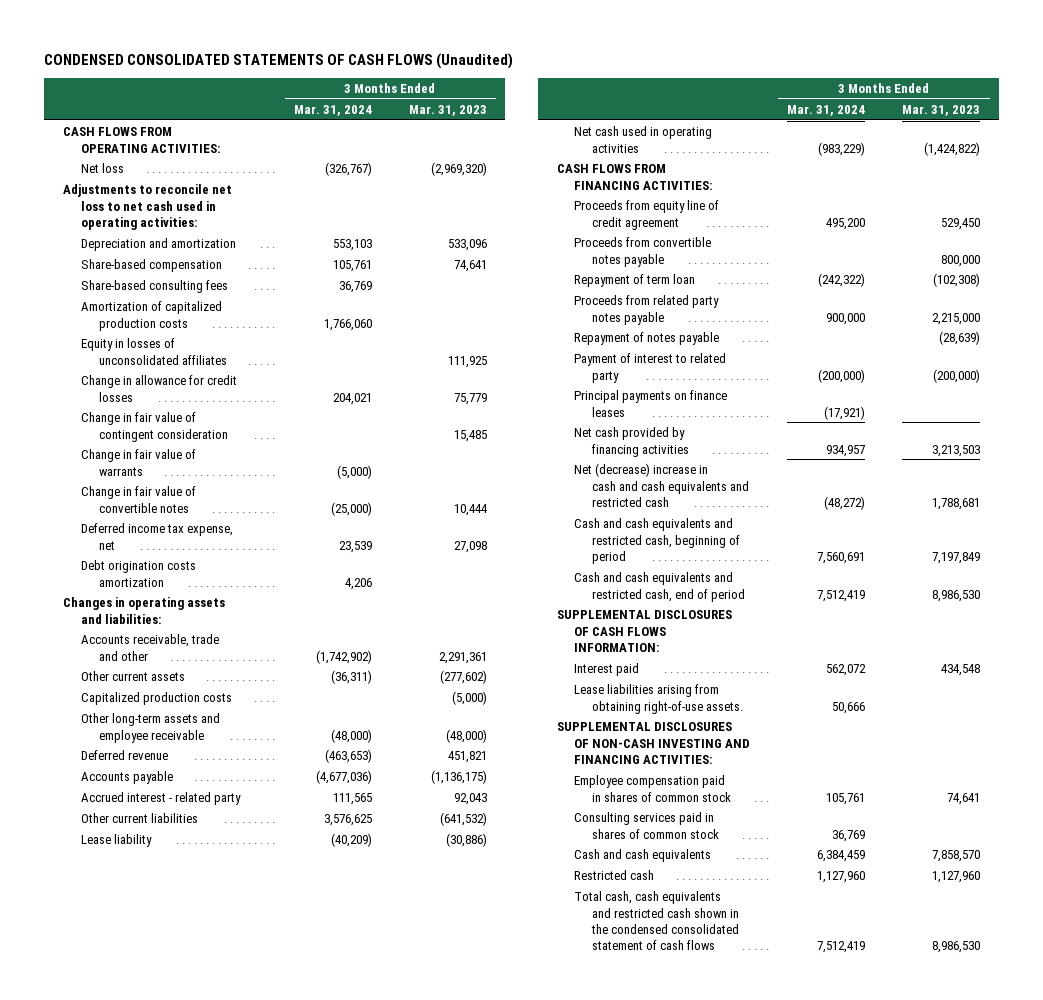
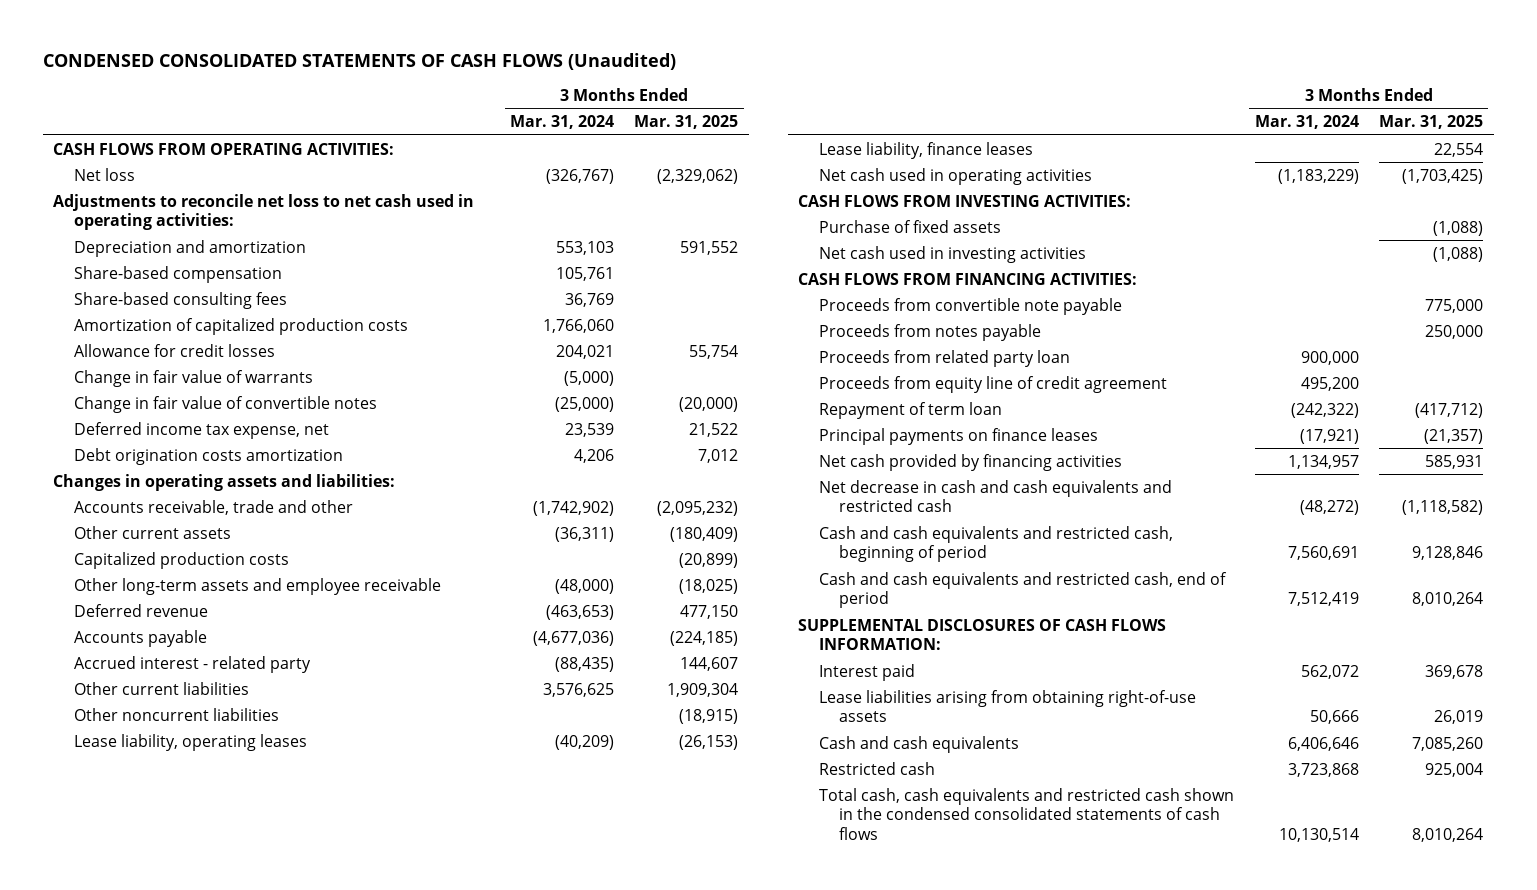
- | 3 Months Ended Mar. 31, 2024 | 3 Months Ended Mar. 31, 2023
+ | 3 Months Ended Mar. 31, 2024 | 3 Months Ended Mar. 31, 2025
- Equity in losses of unconsolidated affiliates | | 111,925
- Change in allowance for credit losses | 204,021 | 75,779
- Change in fair value of contingent consideration | | 15,485
+ Allowance for credit losses | 204,021 | 55,754
- Accrued interest - related party | 111,565 | 92,043
+ Accrued interest - related party | (88,435) | 144,607
- Lease liability | (40,209) | (30,886)
- Net cash used in operating activities | (983,229) | (1,424,822)
+ Other noncurrent liabilities | | (18,915)
+ Lease liability, operating leases | (40,209) | (26,153)
+ Lease liability, finance leases | | 22,554
+ Net cash used in operating activities | (1,183,229) | (1,703,425)
+ CASH FLOWS FROM INVESTING ACTIVITIES:
+ Purchase of fixed assets | | (1,088)
+ Net cash used in investing activities | | (1,088)
+ Proceeds from convertible note payable | | 775,000
+ Proceeds from notes payable | | 250,000
+ Proceeds from related party loan | 900,000 |
- Proceeds from convertible notes payable | | 800,000
- Proceeds from related party notes payable | 900,000 | 2,215,000
- Repayment of notes payable | | (28,639)
- Payment of interest to related party | (200,000) | (200,000)
- Net cash provided by financing activities | 934,957 | 3,213,503
- Net (decrease) increase in cash and cash equivalents and restricted cash | (48,272) | 1,788,681
+ Net cash provided by financing activities | 1,134,957 | 585,931
+ Net decrease in cash and cash equivalents and restricted cash | (48,272) | (1,118,582)
- Lease liabilities arising from obtaining right-of-use assets. | 50,666 |
- SUPPLEMENTAL DISCLOSURES OF NON-CASH INVESTING AND FINANCING ACTIVITIES:
- Employee compensation paid in shares of common stock | 105,761 | 74,641
- Consulting services paid in shares of common stock | 36,769 |
- Cash and cash equivalents | 6,384,459 | 7,858,570
- Restricted cash | 1,127,960 | 1,127,960
- Total cash, cash equivalents and restricted cash shown in the condensed consolidated statement of cash flows | 7,512,419 | 8,986,530
+ Lease liabilities arising from obtaining right-of-use assets | 50,666 | 26,019
+ Cash and cash equivalents | 6,406,646 | 7,085,260
+ Restricted cash | 3,723,868 | 925,004
+ Total cash, cash equivalents and restricted cash shown in the condensed consolidated statements of cash flows | 10,130,514 | 8,010,264

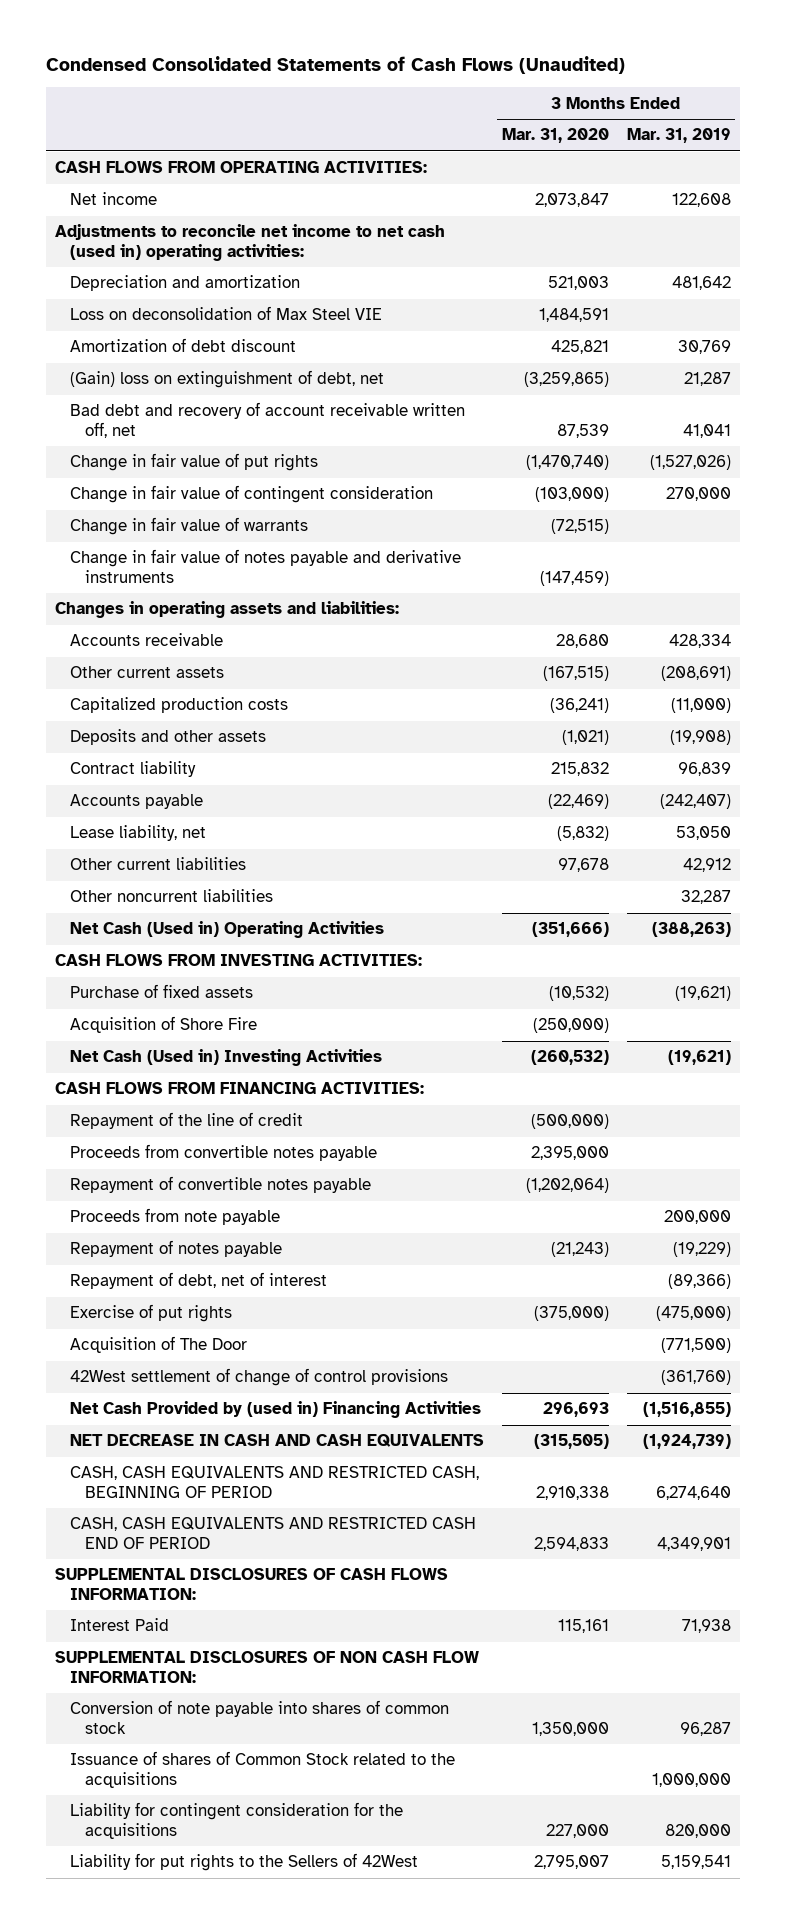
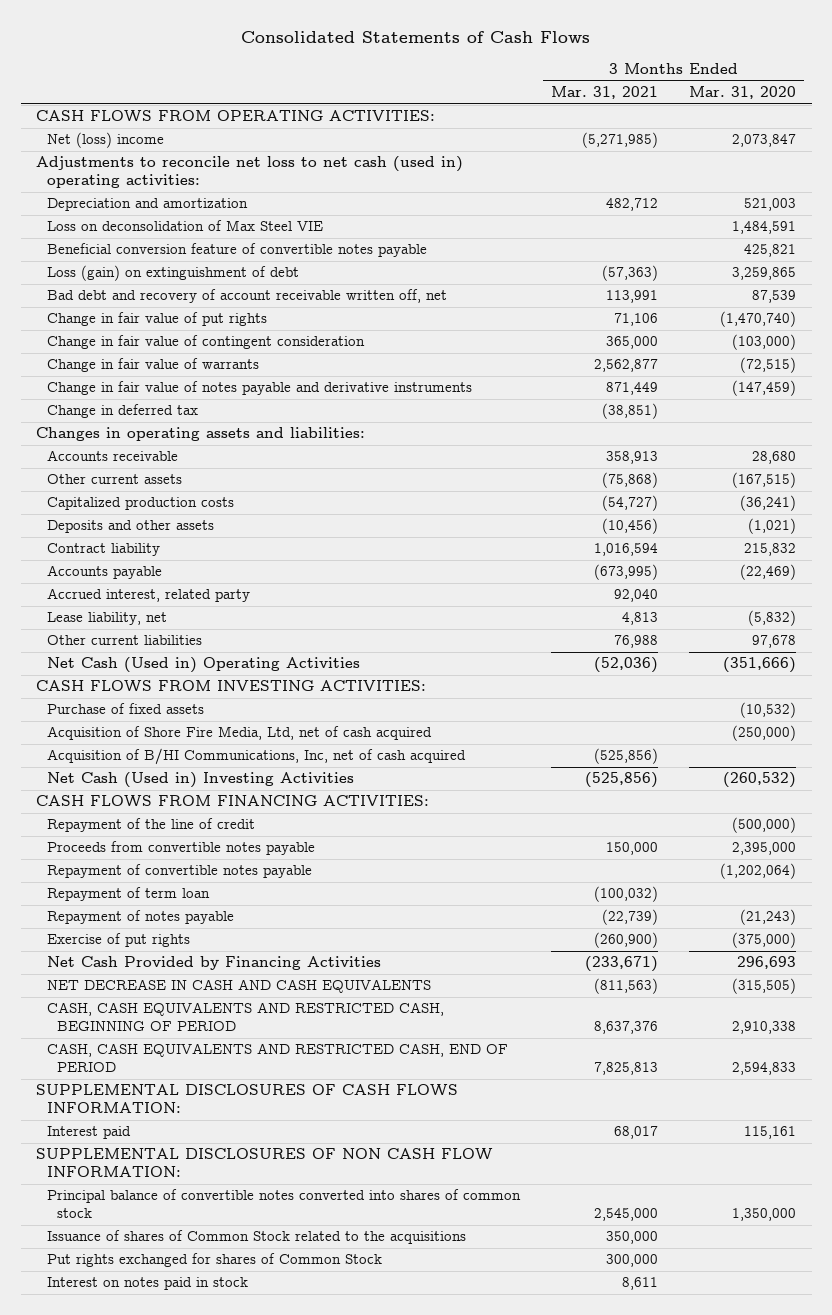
- Condensed Consolidated Statements of Cash Flows (Unaudited)
+ Consolidated Statements of Cash Flows
- | 3 Months Ended Mar. 31, 2020 | 3 Months Ended Mar. 31, 2019
+ | 3 Months Ended Mar. 31, 2021 | 3 Months Ended Mar. 31, 2020
- Net income | 2,073,847 | 122,608
- Adjustments to reconcile net income to net cash (used in) operating activities:
+ Net (loss) income | (5,271,985) | 2,073,847
+ Adjustments to reconcile net loss to net cash (used in) operating activities:
- Amortization of debt discount | 425,821 | 30,769
- (Gain) loss on extinguishment of debt, net | (3,259,865) | 21,287
+ Beneficial conversion feature of convertible notes payable | | 425,821
+ Loss (gain) on extinguishment of debt | (57,363) | 3,259,865
+ Change in deferred tax | (38,851) |
+ Accrued interest, related party | 92,040 |
- Other noncurrent liabilities | | 32,287
- Acquisition of Shore Fire | (250,000) |
+ Acquisition of Shore Fire Media, Ltd, net of cash acquired | | (250,000)
+ Acquisition of B/HI Communications, Inc, net of cash acquired | (525,856) |
- Proceeds from note payable | | 200,000
+ Repayment of term loan | (100,032) |
- Repayment of debt, net of interest | | (89,366)
- Acquisition of The Door | | (771,500)
- 42West settlement of change of control provisions | | (361,760)
- Net Cash Provided by (used in) Financing Activities | 296,693 | (1,516,855)
+ Net Cash Provided by Financing Activities | (233,671) | 296,693
- CASH, CASH EQUIVALENTS AND RESTRICTED CASH END OF PERIOD | 2,594,833 | 4,349,901
+ CASH, CASH EQUIVALENTS AND RESTRICTED CASH, END OF PERIOD | 7,825,813 | 2,594,833
- Interest Paid | 115,161 | 71,938
+ Interest paid | 68,017 | 115,161
- Conversion of note payable into shares of common stock | 1,350,000 | 96,287
+ Principal balance of convertible notes converted into shares of common stock | 2,545,000 | 1,350,000
- Liability for contingent consideration for the acquisitions | 227,000 | 820,000
- Liability for put rights to the Sellers of 42West | 2,795,007 | 5,159,541
+ Put rights exchanged for shares of Common Stock | 300,000 |
+ Interest on notes paid in stock | 8,611 |

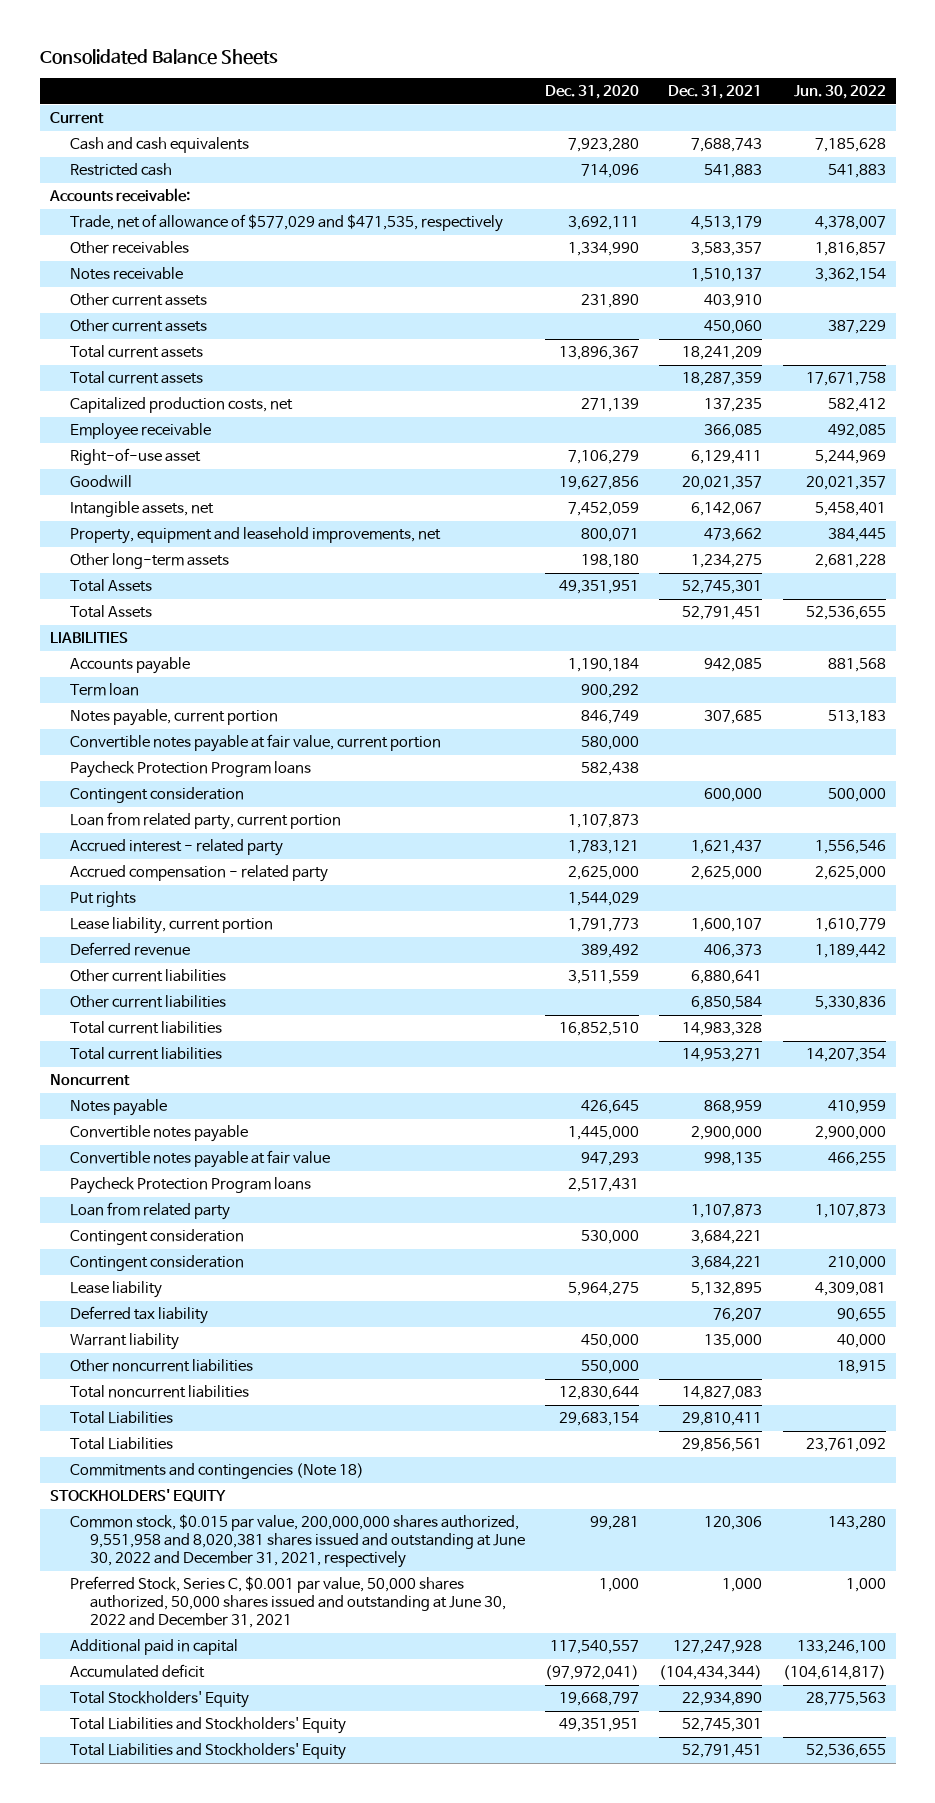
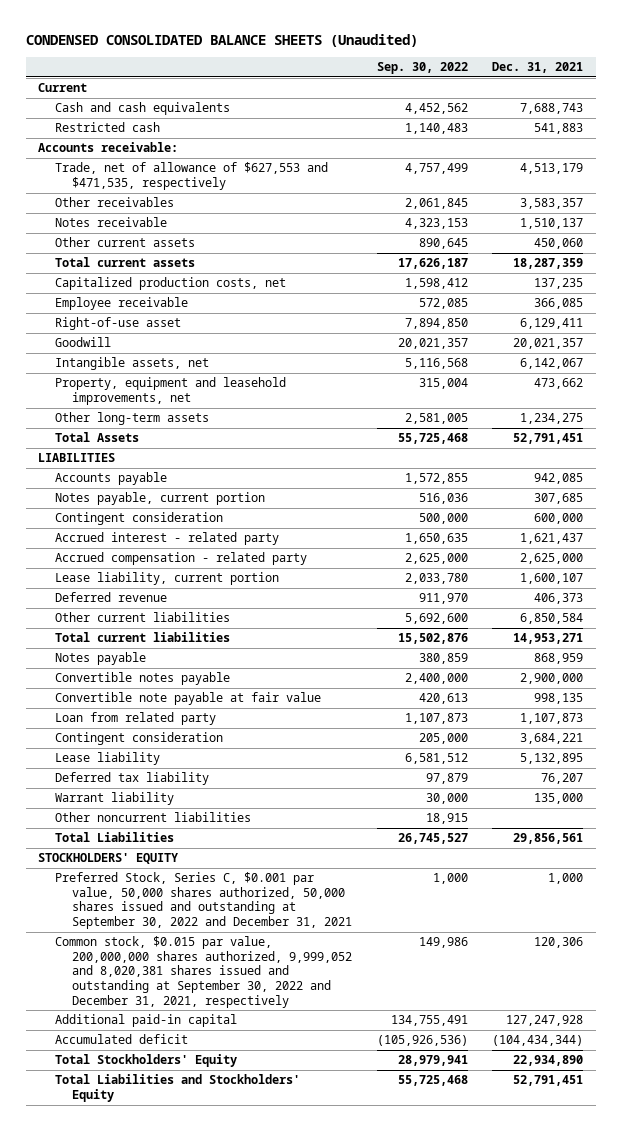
- Consolidated Balance Sheets
+ CONDENSED CONSOLIDATED BALANCE SHEETS (Unaudited)
- | Dec. 31, 2020 | Dec. 31, 2021 | Jun. 30, 2022
+ | Sep. 30, 2022 | Dec. 31, 2021
- Trade, net of allowance of $577,029 and $471,535, respectively | 3,692,111 | 4,513,179 | 4,378,007
+ Trade, net of allowance of $627,553 and $471,535, respectively | 4,757,499 | 4,513,179
- Other current assets | 231,890 | 403,910 |
- Total current assets | 13,896,367 | 18,241,209 |
- Total Assets | 49,351,951 | 52,745,301 |
- Term loan | 900,292 | |
- Convertible notes payable at fair value, current portion | 580,000 | |
- Paycheck Protection Program loans | 582,438 | |
- Loan from related party, current portion | 1,107,873 | |
- Put rights | 1,544,029 | |
- Other current liabilities | 3,511,559 | 6,880,641 |
- Total current liabilities | 16,852,510 | 14,983,328 |
- Noncurrent
- Convertible notes payable at fair value | 947,293 | 998,135 | 466,255
- Paycheck Protection Program loans | 2,517,431 | |
+ Convertible note payable at fair value | 420,613 | 998,135
- Contingent consideration | | 3,684,221 | 210,000
- Total noncurrent liabilities | 12,830,644 | 14,827,083 |
- Total Liabilities | 29,683,154 | 29,810,411 |
- Commitments and contingencies (Note 18)
- Common stock, $0.015 par value, 200,000,000 shares authorized, 9,551,958 and 8,020,381 shares issued and outstanding at June 30, 2022 and December 31, 2021, respectively | 99,281 | 120,306 | 143,280
- Preferred Stock, Series C, $0.001 par value, 50,000 shares authorized, 50,000 shares issued and outstanding at June 30, 2022 and December 31, 2021 | 1,000 | 1,000 | 1,000
- Additional paid in capital | 117,540,557 | 127,247,928 | 133,246,100
+ Preferred Stock, Series C, $0.001 par value, 50,000 shares authorized, 50,000 shares issued and outstanding at September 30, 2022 and December 31, 2021 | 1,000 | 1,000
+ Common stock, $0.015 par value, 200,000,000 shares authorized, 9,999,052 and 8,020,381 shares issued and outstanding at September 30, 2022 and December 31, 2021, respectively | 149,986 | 120,306
+ Additional paid-in capital | 134,755,491 | 127,247,928
- Total Liabilities and Stockholders' Equity | 49,351,951 | 52,745,301 |

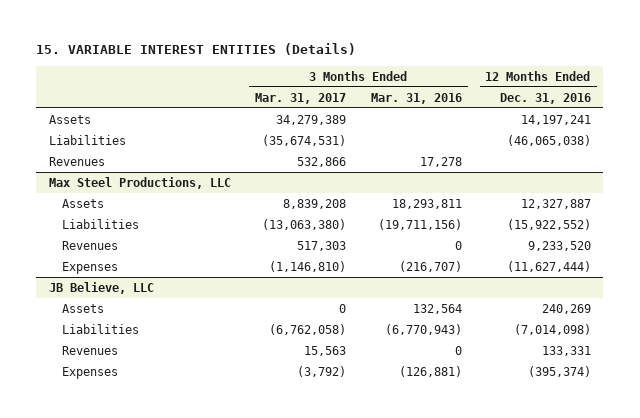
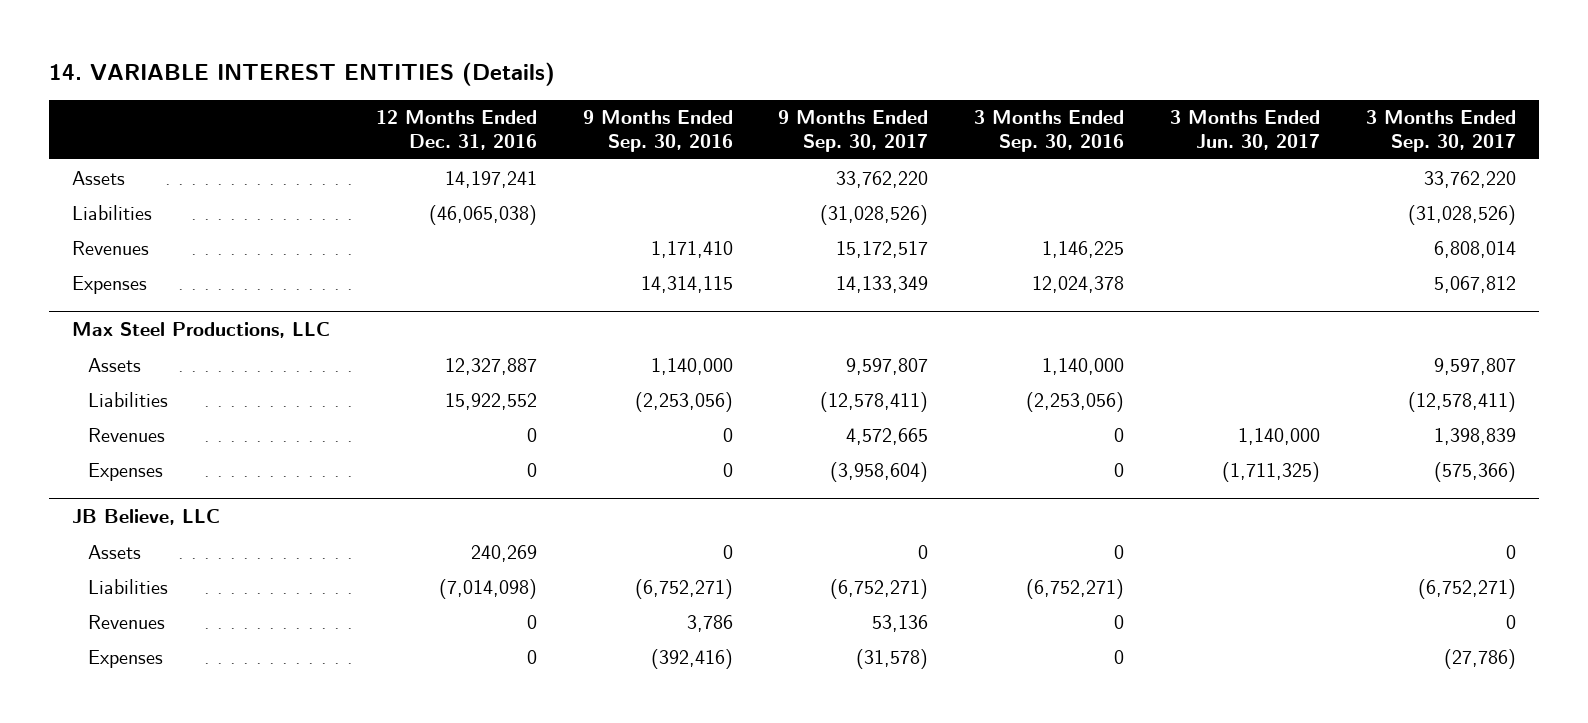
- 15. VARIABLE INTEREST ENTITIES (Details)
+ 14. VARIABLE INTEREST ENTITIES (Details)
- | 3 Months Ended Mar. 31, 2017 | 3 Months Ended Mar. 31, 2016 | 12 Months Ended Dec. 31, 2016
+ | 12 Months Ended Dec. 31, 2016 | 9 Months Ended Sep. 30, 2016 | 9 Months Ended Sep. 30, 2017 | 3 Months Ended Sep. 30, 2016 | 3 Months Ended Jun. 30, 2017 | 3 Months Ended Sep. 30, 2017
+ Expenses | | 14,314,115 | 14,133,349 | 12,024,378 | | 5,067,812
@ Max Steel Productions, LLC
- Liabilities | (13,063,380) | (19,711,156) | (15,922,552)
- Revenues | 517,303 | 0 | 9,233,520
- Expenses | (1,146,810) | (216,707) | (11,627,444)
+ Liabilities | 15,922,552 | (2,253,056) | (12,578,411) | (2,253,056) | | (12,578,411)
+ Revenues | 0 | 0 | 4,572,665 | 0 | 1,140,000 | 1,398,839
+ Expenses | 0 | 0 | (3,958,604) | 0 | (1,711,325) | (575,366)
@ JB Believe, LLC
- Revenues | 15,563 | 0 | 133,331
- Expenses | (3,792) | (126,881) | (395,374)
+ Revenues | 0 | 3,786 | 53,136 | 0 | | 0
+ Expenses | 0 | (392,416) | (31,578) | 0 | | (27,786)

